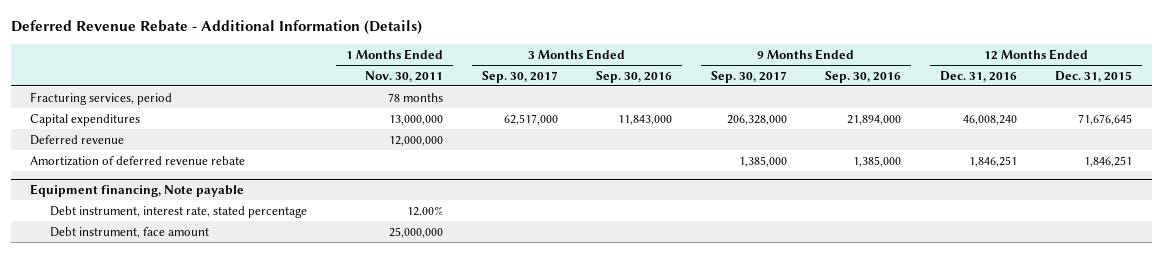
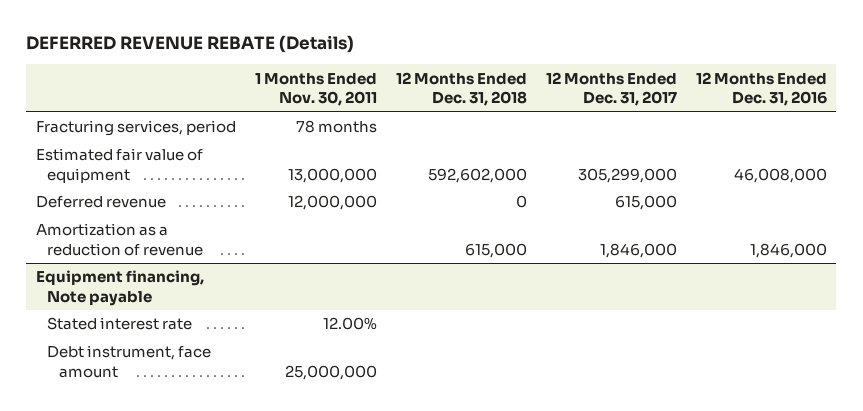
- Deferred Revenue Rebate - Additional Information (Details)
+ DEFERRED REVENUE REBATE (Details)
- | 1 Months Ended Nov. 30, 2011 | 3 Months Ended Sep. 30, 2017 | 3 Months Ended Sep. 30, 2016 | 9 Months Ended Sep. 30, 2017 | 9 Months Ended Sep. 30, 2016 | 12 Months Ended Dec. 31, 2016 | 12 Months Ended Dec. 31, 2015
+ | 1 Months Ended Nov. 30, 2011 | 12 Months Ended Dec. 31, 2018 | 12 Months Ended Dec. 31, 2017 | 12 Months Ended Dec. 31, 2016
- Capital expenditures | 13,000,000 | 62,517,000 | 11,843,000 | 206,328,000 | 21,894,000 | 46,008,240 | 71,676,645
+ Estimated fair value of equipment | 13,000,000 | 592,602,000 | 305,299,000 | 46,008,000
- Amortization of deferred revenue rebate | | | | 1,385,000 | 1,385,000 | 1,846,251 | 1,846,251
+ Amortization as a reduction of revenue | | 615,000 | 1,846,000 | 1,846,000
@ Equipment financing, Note payable
- Debt instrument, interest rate, stated percentage | 12.00% | | | | | |
+ Stated interest rate | 12.00% | | |

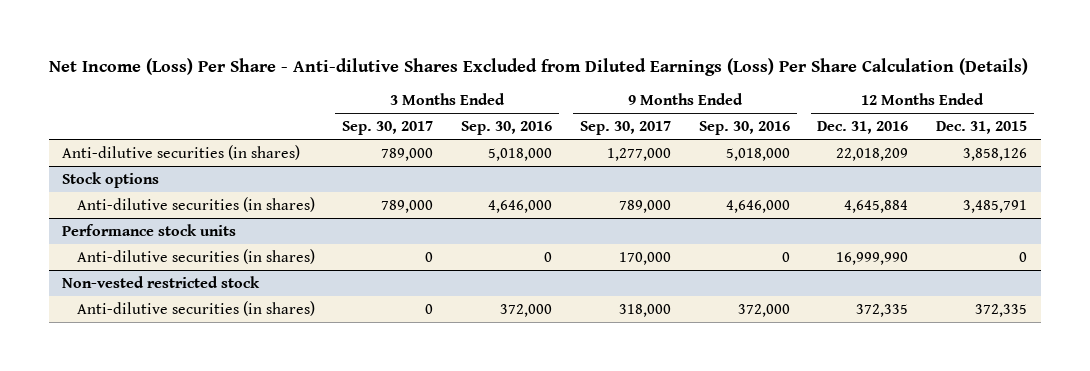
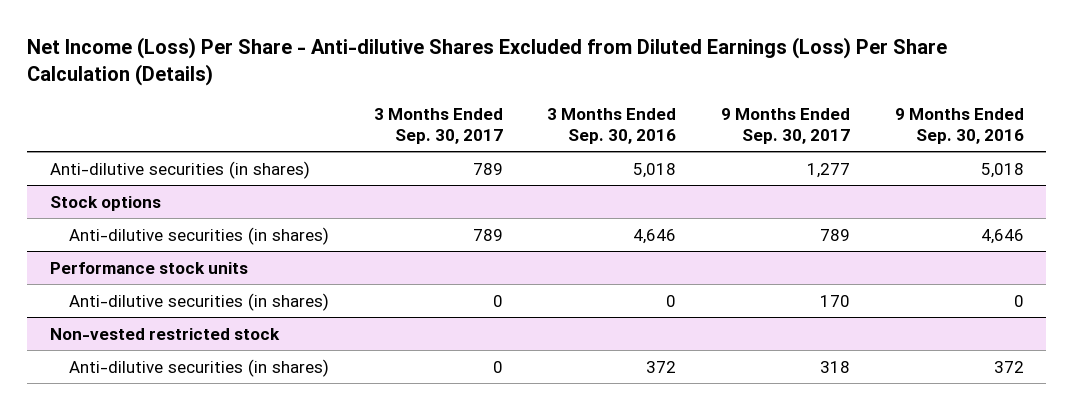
- | 3 Months Ended Sep. 30, 2017 | 3 Months Ended Sep. 30, 2016 | 9 Months Ended Sep. 30, 2017 | 9 Months Ended Sep. 30, 2016 | 12 Months Ended Dec. 31, 2016 | 12 Months Ended Dec. 31, 2015
+ | 3 Months Ended Sep. 30, 2017 | 3 Months Ended Sep. 30, 2016 | 9 Months Ended Sep. 30, 2017 | 9 Months Ended Sep. 30, 2016
- Anti-dilutive securities (in shares) | 789,000 | 5,018,000 | 1,277,000 | 5,018,000 | 22,018,209 | 3,858,126
+ Anti-dilutive securities (in shares) | 789 | 5,018 | 1,277 | 5,018
@ Stock options
- Anti-dilutive securities (in shares) | 789,000 | 4,646,000 | 789,000 | 4,646,000 | 4,645,884 | 3,485,791
+ Anti-dilutive securities (in shares) | 789 | 4,646 | 789 | 4,646
@ Performance stock units
- Anti-dilutive securities (in shares) | 0 | 0 | 170,000 | 0 | 16,999,990 | 0
+ Anti-dilutive securities (in shares) | 0 | 0 | 170 | 0
@ Non-vested restricted stock
- Anti-dilutive securities (in shares) | 0 | 372,000 | 318,000 | 372,000 | 372,335 | 372,335
+ Anti-dilutive securities (in shares) | 0 | 372 | 318 | 372

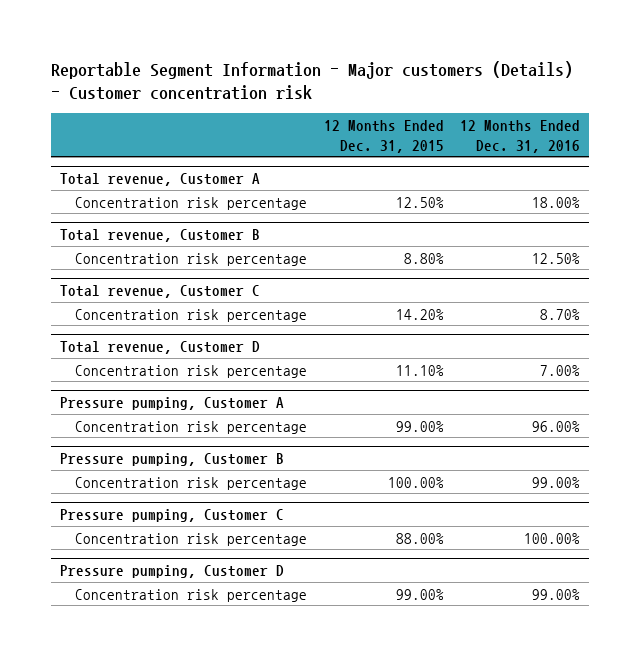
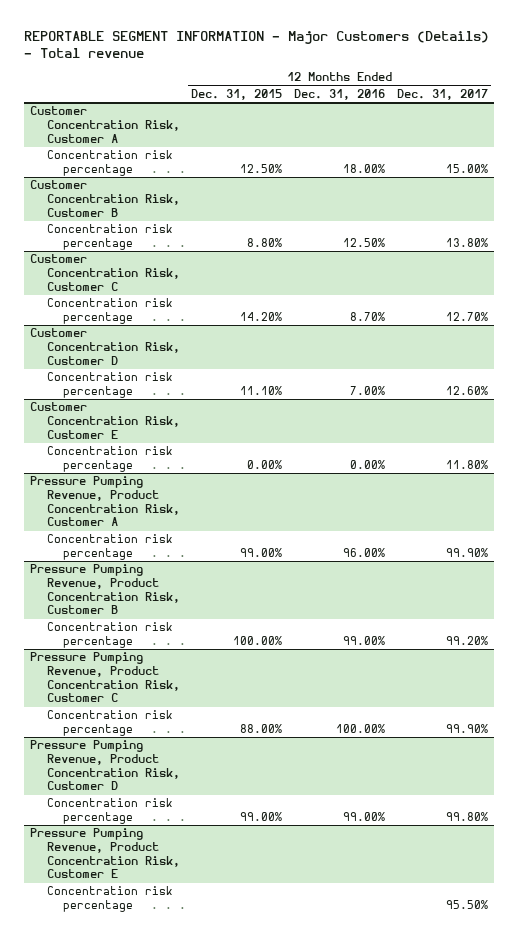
- Reportable Segment Information - Major customers (Details) - Customer concentration risk
+ REPORTABLE SEGMENT INFORMATION - Major Customers (Details) - Total revenue
- | 12 Months Ended Dec. 31, 2015 | 12 Months Ended Dec. 31, 2016
+ | 12 Months Ended Dec. 31, 2015 | 12 Months Ended Dec. 31, 2016 | 12 Months Ended Dec. 31, 2017
- Total revenue, Customer A
+ Customer Concentration Risk, Customer A
- Total revenue, Customer B
+ Customer Concentration Risk, Customer B
- Total revenue, Customer C
+ Customer Concentration Risk, Customer C
- Total revenue, Customer D
+ Customer Concentration Risk, Customer D
- Pressure pumping, Customer A
+ Customer Concentration Risk, Customer E
+ Concentration risk percentage | 0.00% | 0.00% | 11.80%
+ Pressure Pumping Revenue, Product Concentration Risk, Customer A
- Pressure pumping, Customer B
+ Pressure Pumping Revenue, Product Concentration Risk, Customer B
- Pressure pumping, Customer C
+ Pressure Pumping Revenue, Product Concentration Risk, Customer C
- Pressure pumping, Customer D
+ Pressure Pumping Revenue, Product Concentration Risk, Customer D
+ Pressure Pumping Revenue, Product Concentration Risk, Customer E
+ Concentration risk percentage | | | 95.50%

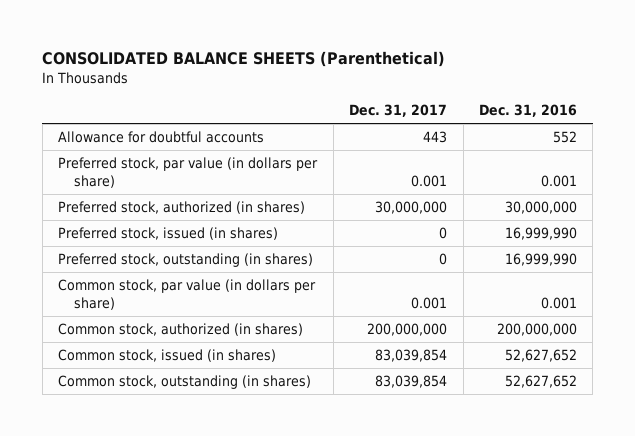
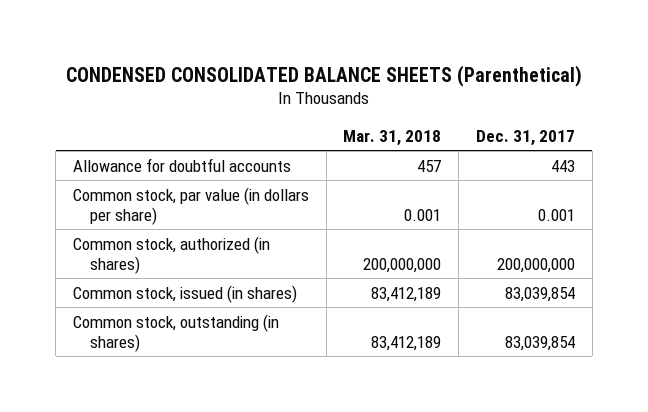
- CONSOLIDATED BALANCE SHEETS (Parenthetical)
+ CONDENSED CONSOLIDATED BALANCE SHEETS (Parenthetical)
- | Dec. 31, 2017 | Dec. 31, 2016
+ | Mar. 31, 2018 | Dec. 31, 2017
- Preferred stock, par value (in dollars per share) | 0.001 | 0.001
- Preferred stock, authorized (in shares) | 30,000,000 | 30,000,000
- Preferred stock, issued (in shares) | 0 | 16,999,990
- Preferred stock, outstanding (in shares) | 0 | 16,999,990

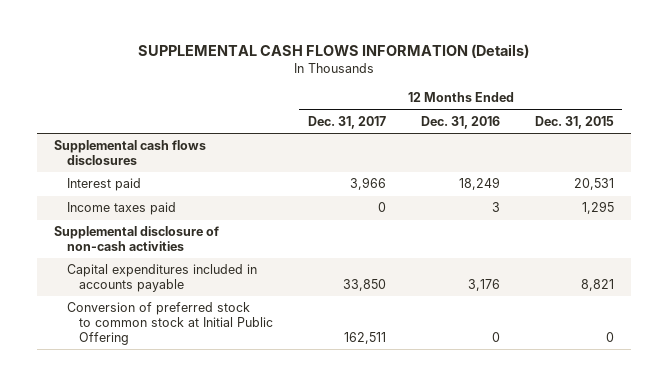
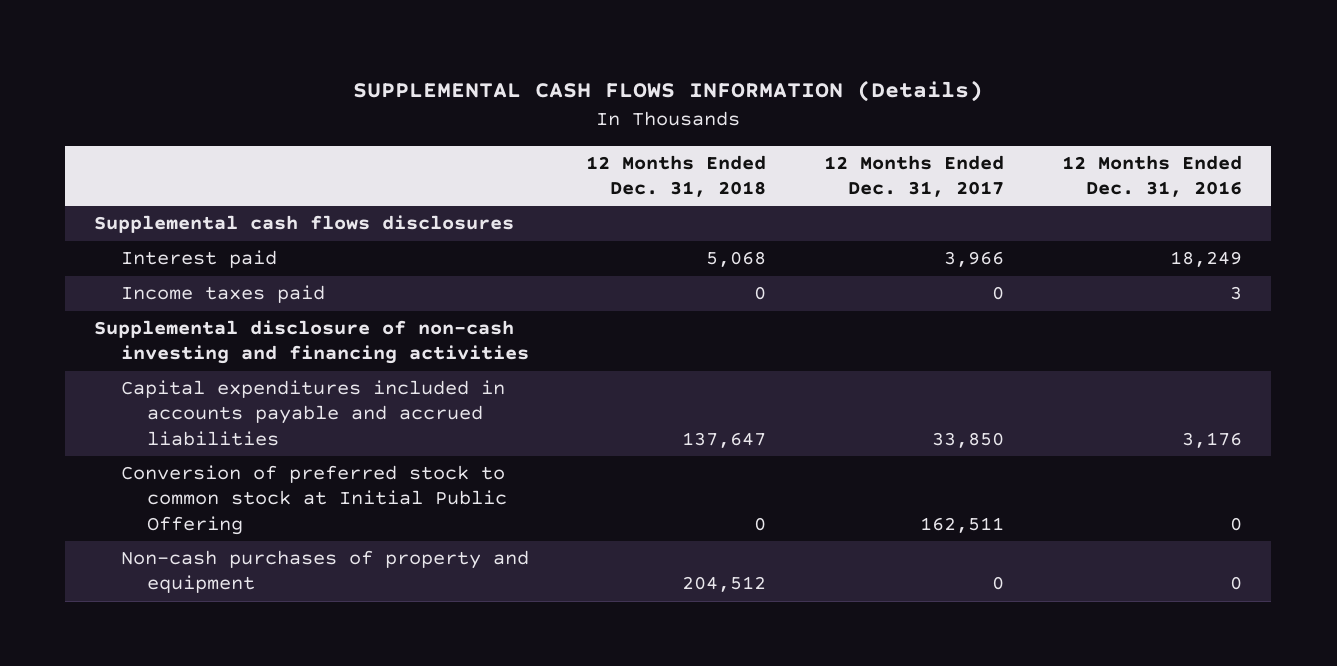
- | 12 Months Ended Dec. 31, 2017 | 12 Months Ended Dec. 31, 2016 | 12 Months Ended Dec. 31, 2015
+ | 12 Months Ended Dec. 31, 2018 | 12 Months Ended Dec. 31, 2017 | 12 Months Ended Dec. 31, 2016
- Supplemental disclosure of non-cash activities
- Capital expenditures included in accounts payable | 33,850 | 3,176 | 8,821
+ Supplemental disclosure of non-cash investing and financing activities
+ Capital expenditures included in accounts payable and accrued liabilities | 137,647 | 33,850 | 3,176
+ Non-cash purchases of property and equipment | 204,512 | 0 | 0

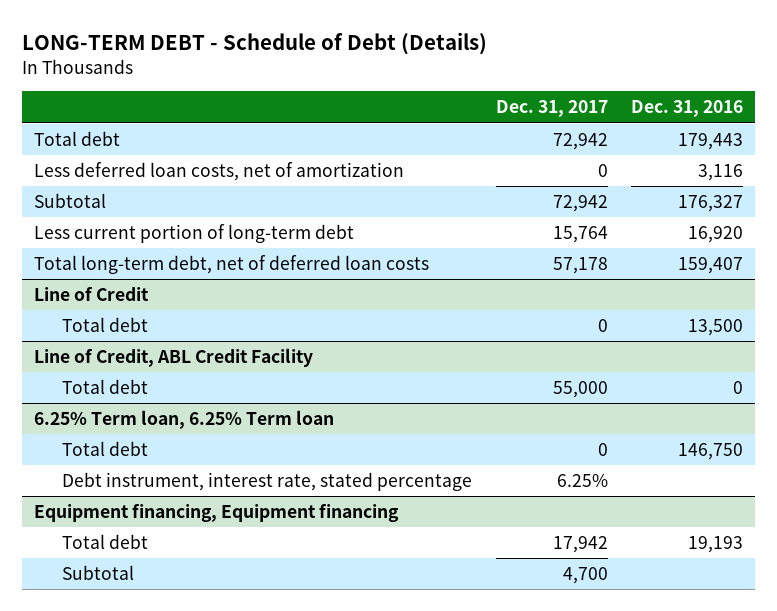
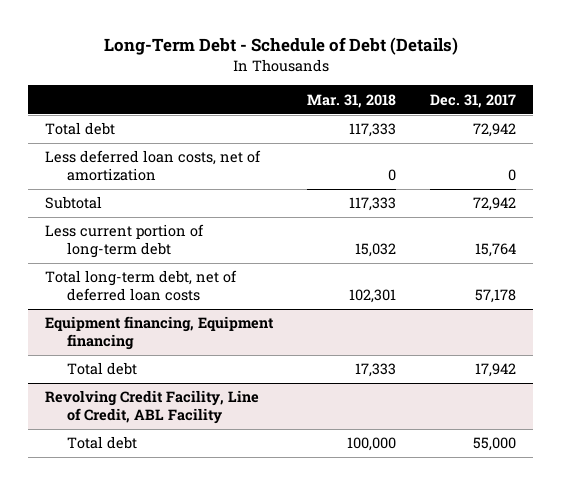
- LONG-TERM DEBT - Schedule of Debt (Details)
+ Long-Term Debt - Schedule of Debt (Details)
- | Dec. 31, 2017 | Dec. 31, 2016
+ | Mar. 31, 2018 | Dec. 31, 2017
- Line of Credit
- Total debt | 0 | 13,500
- Line of Credit, ABL Credit Facility
- Total debt | 55,000 | 0
- 6.25% Term loan, 6.25% Term loan
- Total debt | 0 | 146,750
- Debt instrument, interest rate, stated percentage | 6.25% |
@ Equipment financing, Equipment financing
- Subtotal | 4,700 |
+ Revolving Credit Facility, Line of Credit, ABL Facility
+ Total debt | 100,000 | 55,000

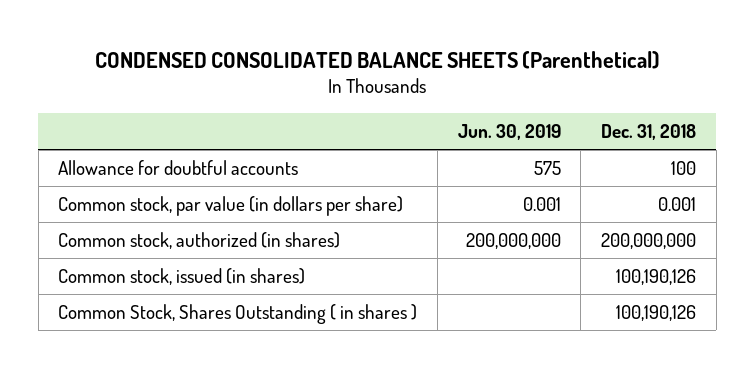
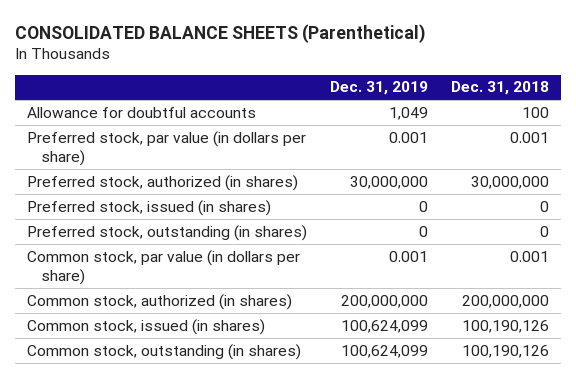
- CONDENSED CONSOLIDATED BALANCE SHEETS (Parenthetical)
+ CONSOLIDATED BALANCE SHEETS (Parenthetical)
- | Jun. 30, 2019 | Dec. 31, 2018
+ | Dec. 31, 2019 | Dec. 31, 2018
+ Preferred stock, par value (in dollars per share) | 0.001 | 0.001
+ Preferred stock, authorized (in shares) | 30,000,000 | 30,000,000
+ Preferred stock, issued (in shares) | 0 | 0
+ Preferred stock, outstanding (in shares) | 0 | 0
- Common Stock, Shares Outstanding ( in shares ) | | 100,190,126
+ Common stock, outstanding (in shares) | 100,624,099 | 100,190,126

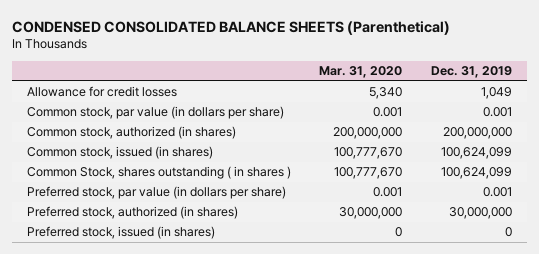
- CONSOLIDATED BALANCE SHEETS (Parenthetical)
+ CONDENSED CONSOLIDATED BALANCE SHEETS (Parenthetical)
- | Dec. 31, 2019 | Dec. 31, 2018
+ | Mar. 31, 2020 | Dec. 31, 2019
- Allowance for doubtful accounts | 1,049 | 100
- Preferred stock, outstanding (in shares) | 0 | 0
+ Allowance for credit losses | 5,340 | 1,049
- Common stock, outstanding (in shares) | 100,624,099 | 100,190,126
+ Common Stock, shares outstanding ( in shares ) | 100,777,670 | 100,624,099
moved down: Preferred stock, par value (in dollars per share) | 0.001 | 0.001
moved down: Preferred stock, authorized (in shares) | 30,000,000 | 30,000,000
moved down: Preferred stock, issued (in shares) | 0 | 0

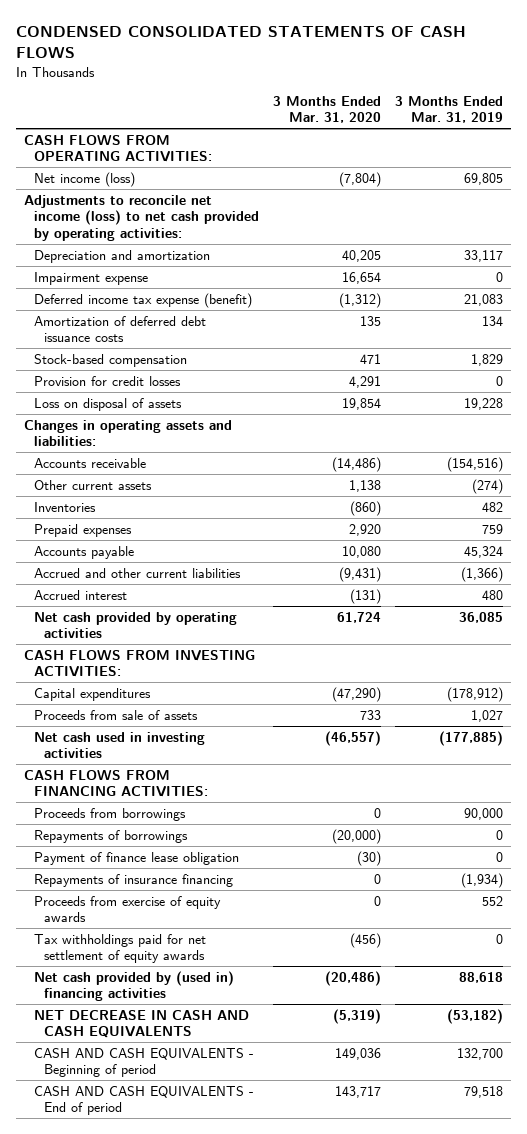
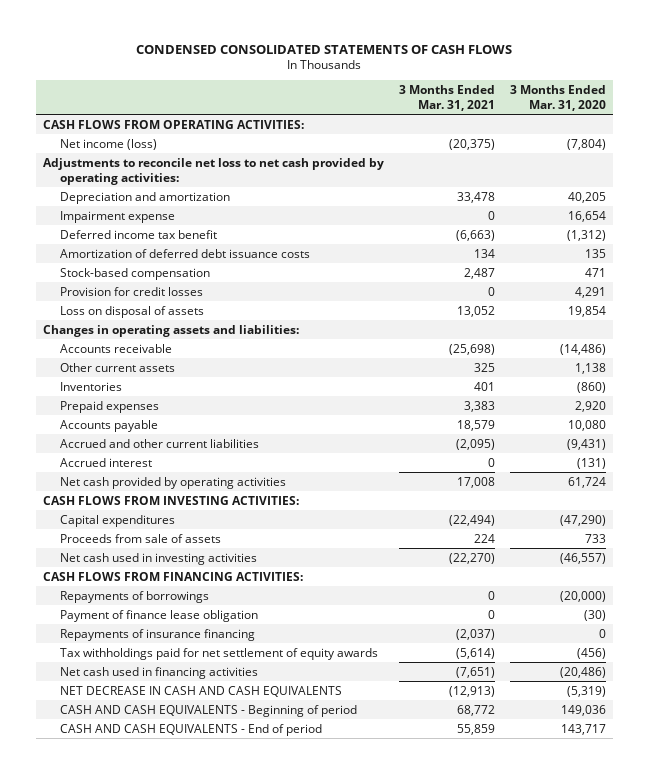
- | 3 Months Ended Mar. 31, 2020 | 3 Months Ended Mar. 31, 2019
+ | 3 Months Ended Mar. 31, 2021 | 3 Months Ended Mar. 31, 2020
- Adjustments to reconcile net income (loss) to net cash provided by operating activities:
+ Adjustments to reconcile net loss to net cash provided by operating activities:
- Deferred income tax expense (benefit) | (1,312) | 21,083
+ Deferred income tax benefit | (6,663) | (1,312)
- Proceeds from borrowings | 0 | 90,000
- Proceeds from exercise of equity awards | 0 | 552
- Net cash provided by (used in) financing activities | (20,486) | 88,618
+ Net cash used in financing activities | (7,651) | (20,486)

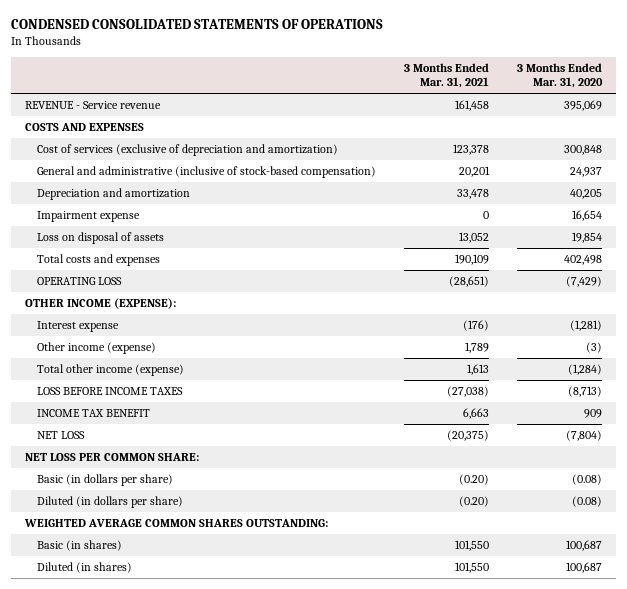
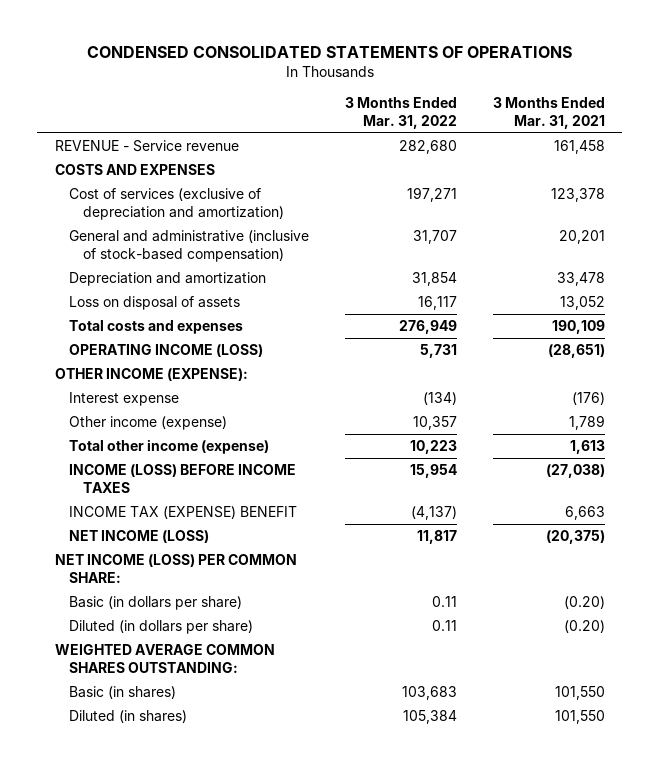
- | 3 Months Ended Mar. 31, 2021 | 3 Months Ended Mar. 31, 2020
+ | 3 Months Ended Mar. 31, 2022 | 3 Months Ended Mar. 31, 2021
- Impairment expense | 0 | 16,654
- OPERATING LOSS | (28,651) | (7,429)
+ OPERATING INCOME (LOSS) | 5,731 | (28,651)
- LOSS BEFORE INCOME TAXES | (27,038) | (8,713)
- INCOME TAX BENEFIT | 6,663 | 909
- NET LOSS | (20,375) | (7,804)
- NET LOSS PER COMMON SHARE:
+ INCOME (LOSS) BEFORE INCOME TAXES | 15,954 | (27,038)
+ INCOME TAX (EXPENSE) BENEFIT | (4,137) | 6,663
+ NET INCOME (LOSS) | 11,817 | (20,375)
+ NET INCOME (LOSS) PER COMMON SHARE:

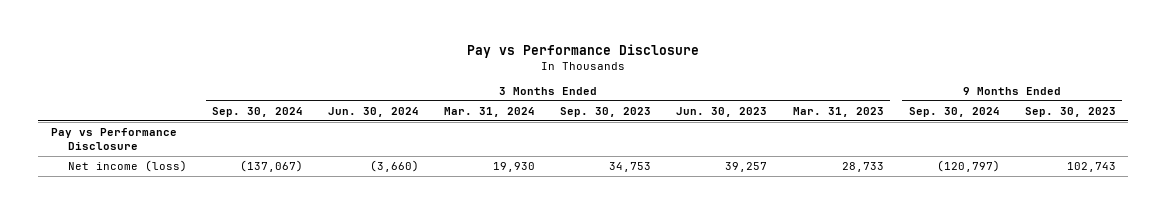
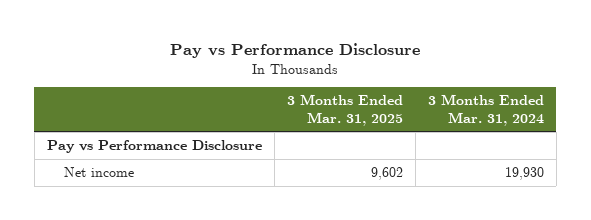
- | 3 Months Ended Sep. 30, 2024 | 3 Months Ended Jun. 30, 2024 | 3 Months Ended Mar. 31, 2024 | 3 Months Ended Sep. 30, 2023 | 3 Months Ended Jun. 30, 2023 | 3 Months Ended Mar. 31, 2023 | 9 Months Ended Sep. 30, 2024 | 9 Months Ended Sep. 30, 2023
+ | 3 Months Ended Mar. 31, 2025 | 3 Months Ended Mar. 31, 2024
- Net income (loss) | (137,067) | (3,660) | 19,930 | 34,753 | 39,257 | 28,733 | (120,797) | 102,743
+ Net income | 9,602 | 19,930

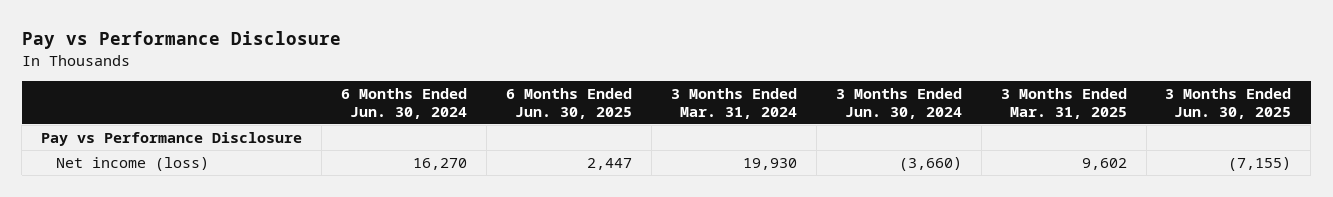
- | 3 Months Ended Mar. 31, 2025 | 3 Months Ended Mar. 31, 2024
+ | 6 Months Ended Jun. 30, 2024 | 6 Months Ended Jun. 30, 2025 | 3 Months Ended Mar. 31, 2024 | 3 Months Ended Jun. 30, 2024 | 3 Months Ended Mar. 31, 2025 | 3 Months Ended Jun. 30, 2025
- Net income | 9,602 | 19,930
+ Net income (loss) | 16,270 | 2,447 | 19,930 | (3,660) | 9,602 | (7,155)

